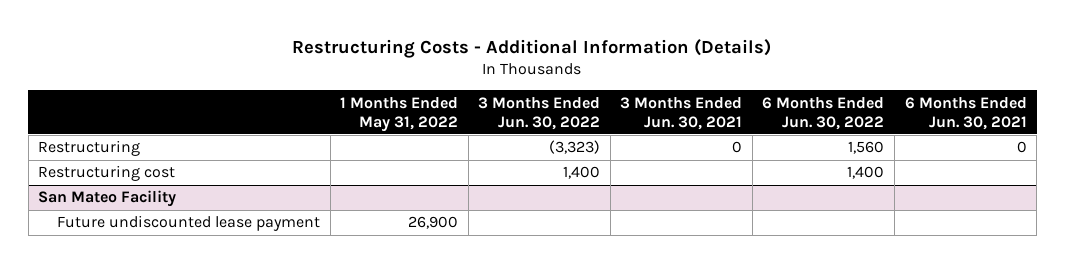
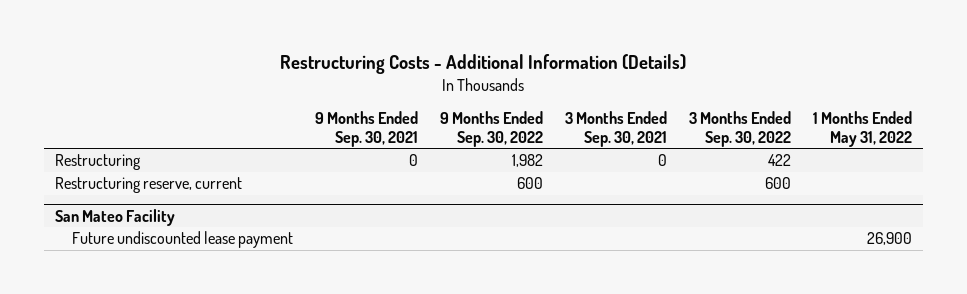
- | 1 Months Ended May 31, 2022 | 3 Months Ended Jun. 30, 2022 | 3 Months Ended Jun. 30, 2021 | 6 Months Ended Jun. 30, 2022 | 6 Months Ended Jun. 30, 2021
+ | 9 Months Ended Sep. 30, 2021 | 9 Months Ended Sep. 30, 2022 | 3 Months Ended Sep. 30, 2021 | 3 Months Ended Sep. 30, 2022 | 1 Months Ended May 31, 2022
- Restructuring cost | | 1,400 | | 1,400 |
+ Restructuring reserve, current | | 600 | | 600 |

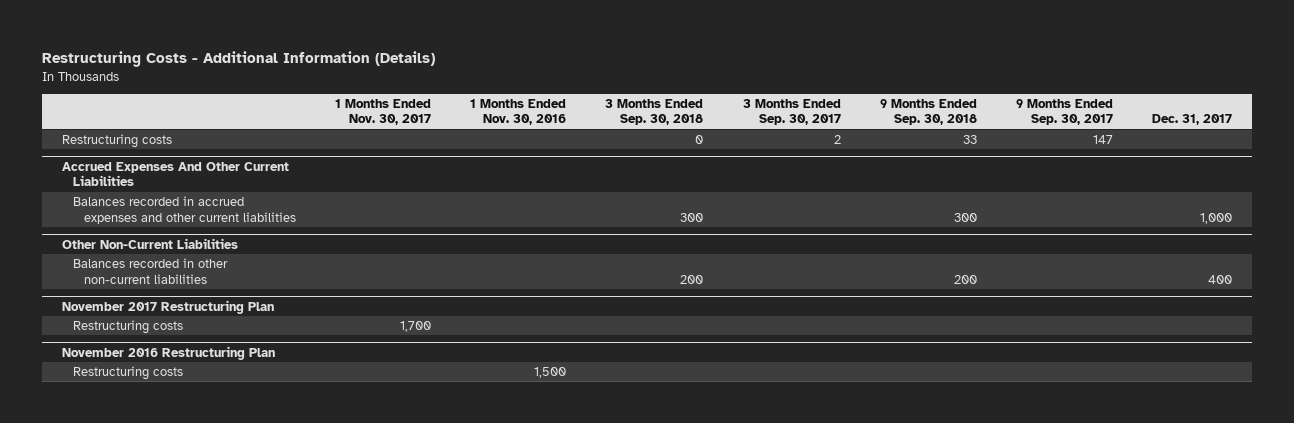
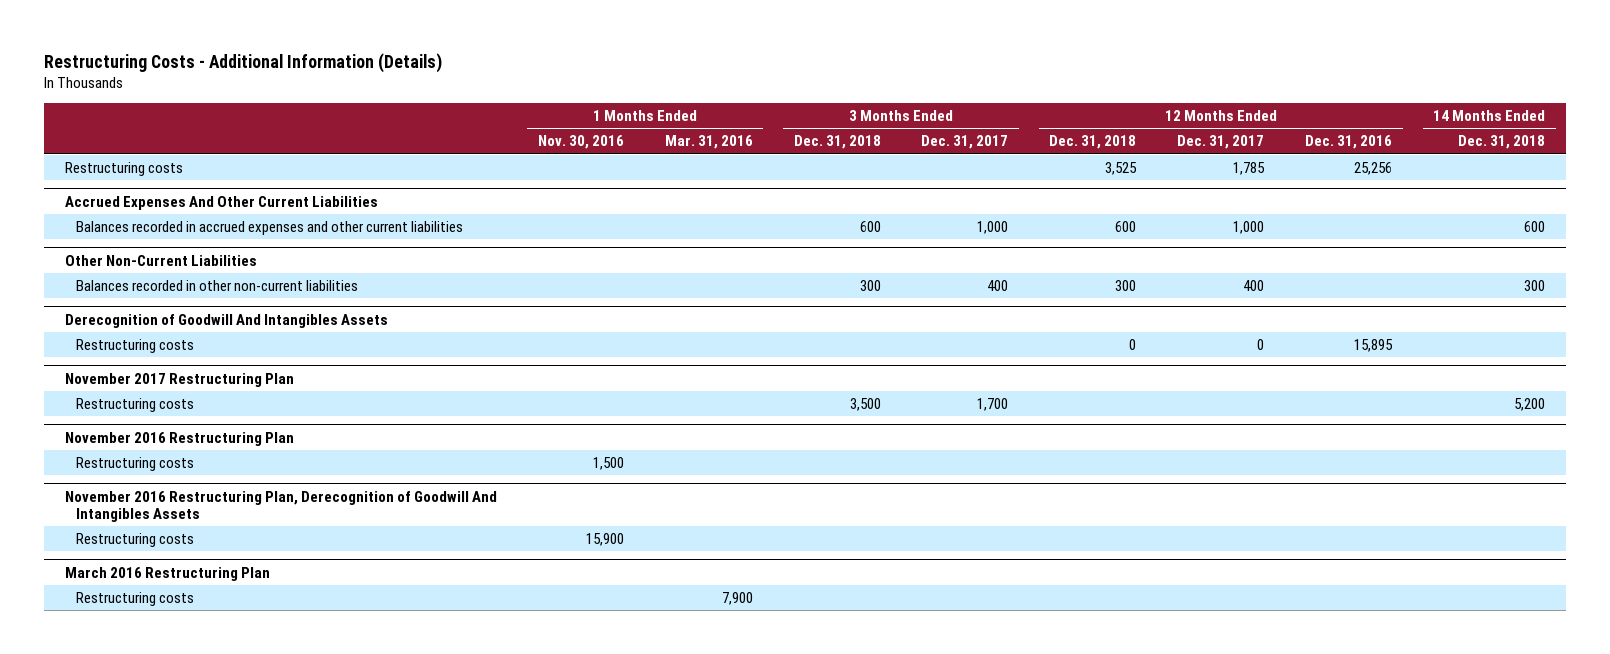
- | 1 Months Ended Nov. 30, 2017 | 1 Months Ended Nov. 30, 2016 | 3 Months Ended Sep. 30, 2018 | 3 Months Ended Sep. 30, 2017 | 9 Months Ended Sep. 30, 2018 | 9 Months Ended Sep. 30, 2017 | Dec. 31, 2017
+ | 1 Months Ended Nov. 30, 2016 | 1 Months Ended Mar. 31, 2016 | 3 Months Ended Dec. 31, 2018 | 3 Months Ended Dec. 31, 2017 | 12 Months Ended Dec. 31, 2018 | 12 Months Ended Dec. 31, 2017 | 12 Months Ended Dec. 31, 2016 | 14 Months Ended Dec. 31, 2018
+ Derecognition of Goodwill And Intangibles Assets
+ Restructuring costs | | | | | 0 | 0 | 15,895 |
+ November 2016 Restructuring Plan, Derecognition of Goodwill And Intangibles Assets
+ Restructuring costs | 15,900 | | | | | | |
+ March 2016 Restructuring Plan
+ Restructuring costs | | 7,900 | | | | | |

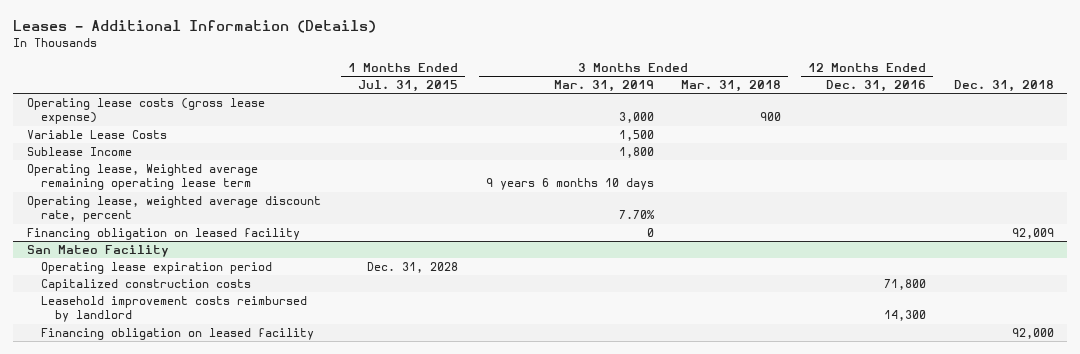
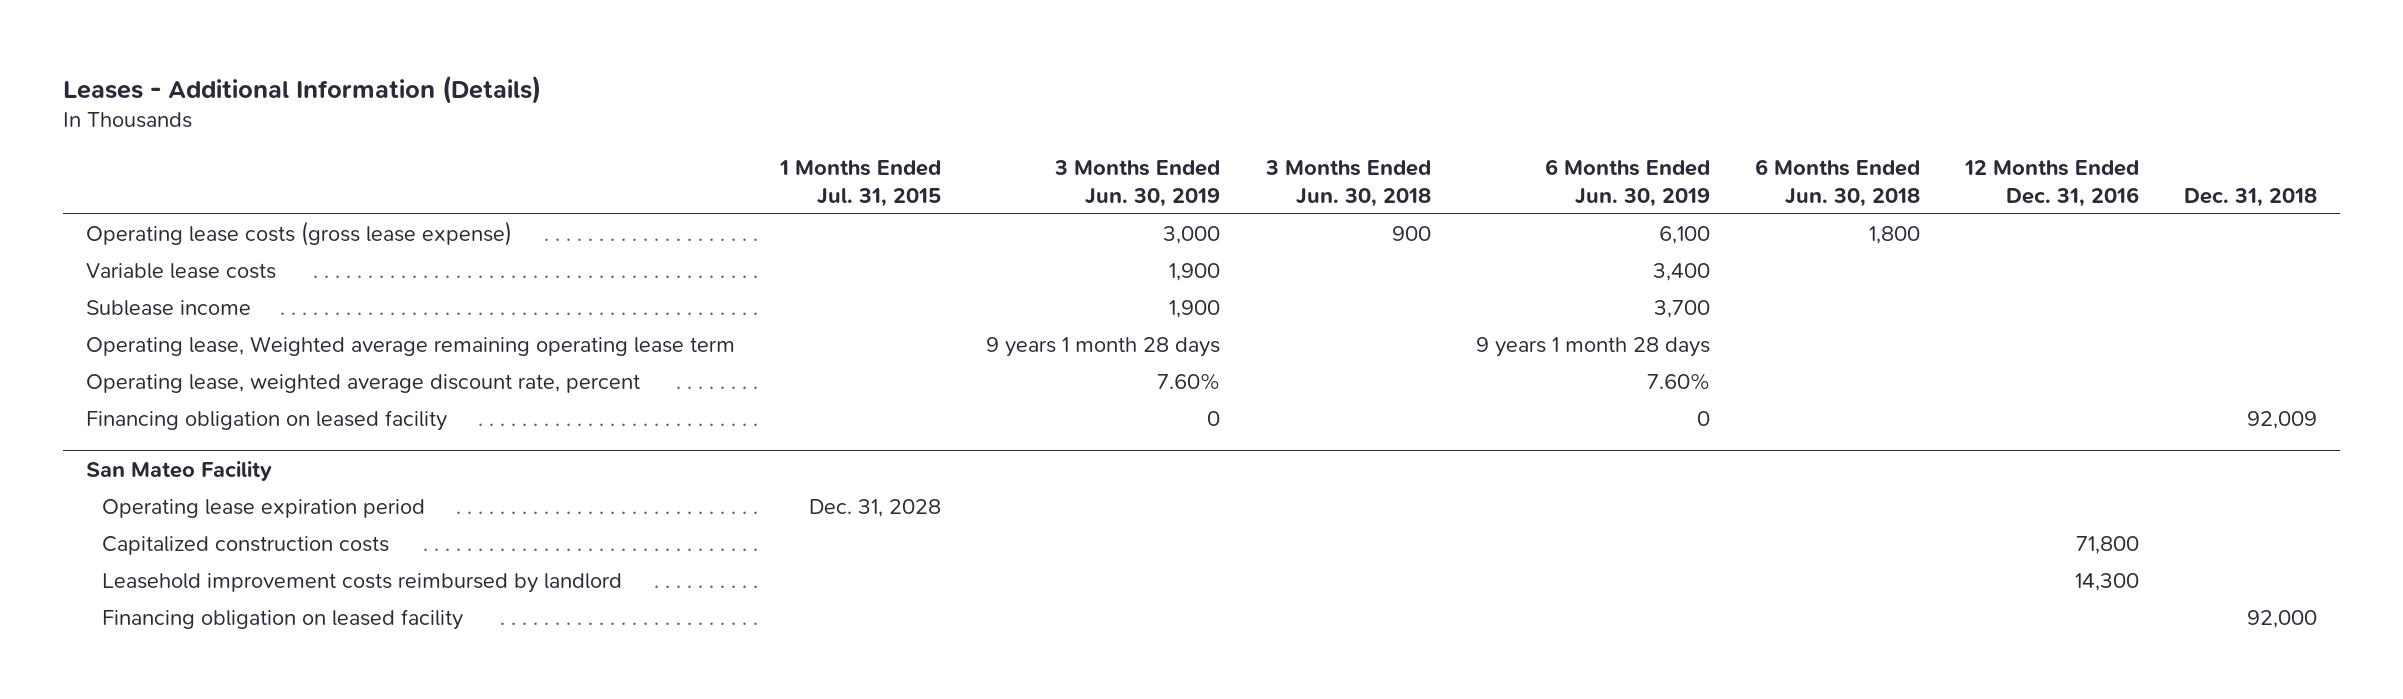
- | 1 Months Ended Jul. 31, 2015 | 3 Months Ended Mar. 31, 2019 | 3 Months Ended Mar. 31, 2018 | 12 Months Ended Dec. 31, 2016 | Dec. 31, 2018
+ | 1 Months Ended Jul. 31, 2015 | 3 Months Ended Jun. 30, 2019 | 3 Months Ended Jun. 30, 2018 | 6 Months Ended Jun. 30, 2019 | 6 Months Ended Jun. 30, 2018 | 12 Months Ended Dec. 31, 2016 | Dec. 31, 2018
- Variable Lease Costs | | 1,500 | | |
- Sublease Income | | 1,800 | | |
+ Variable lease costs | | 1,900 | | 3,400 | | |
+ Sublease income | | 1,900 | | 3,700 | | |

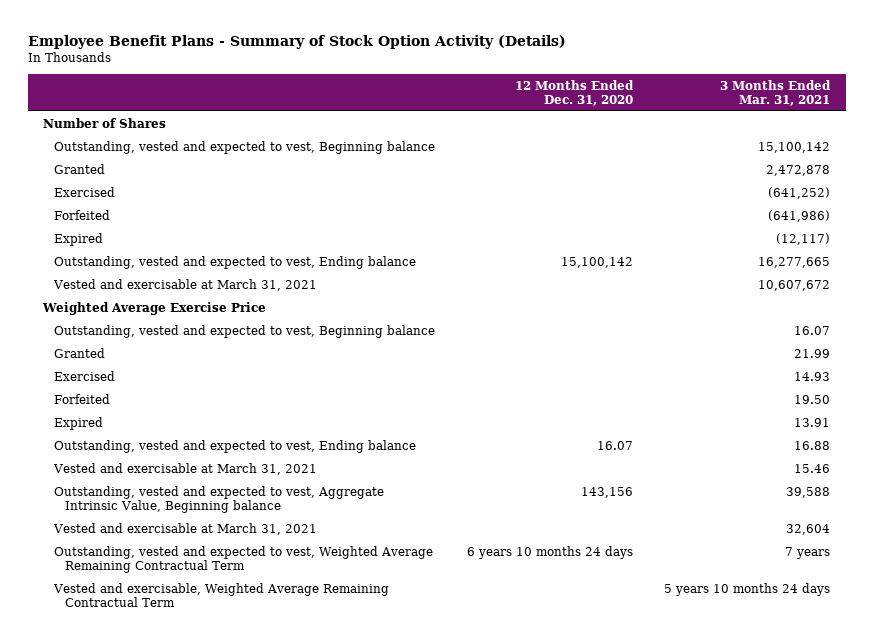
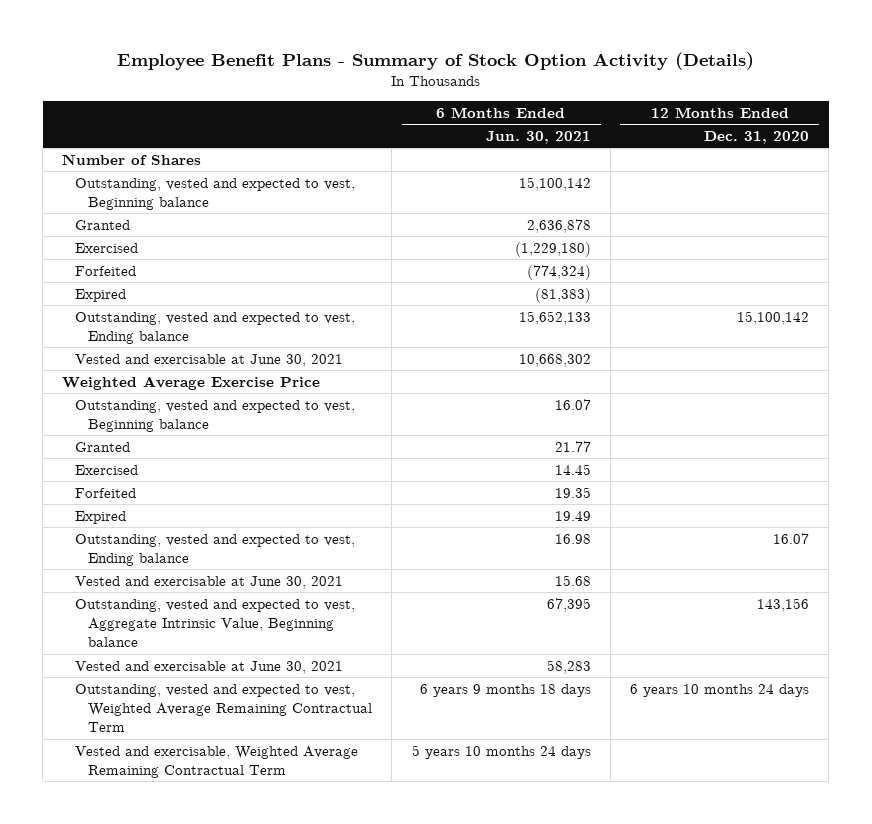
- | 12 Months Ended Dec. 31, 2020 | 3 Months Ended Mar. 31, 2021
+ | 6 Months Ended Jun. 30, 2021 | 12 Months Ended Dec. 31, 2020
- Vested and exercisable at March 31, 2021 | | 10,607,672
+ Vested and exercisable at June 30, 2021 | 10,668,302 |
- Vested and exercisable at March 31, 2021 | | 15.46
+ Vested and exercisable at June 30, 2021 | 15.68 |
- Vested and exercisable at March 31, 2021 | | 32,604
+ Vested and exercisable at June 30, 2021 | 58,283 |

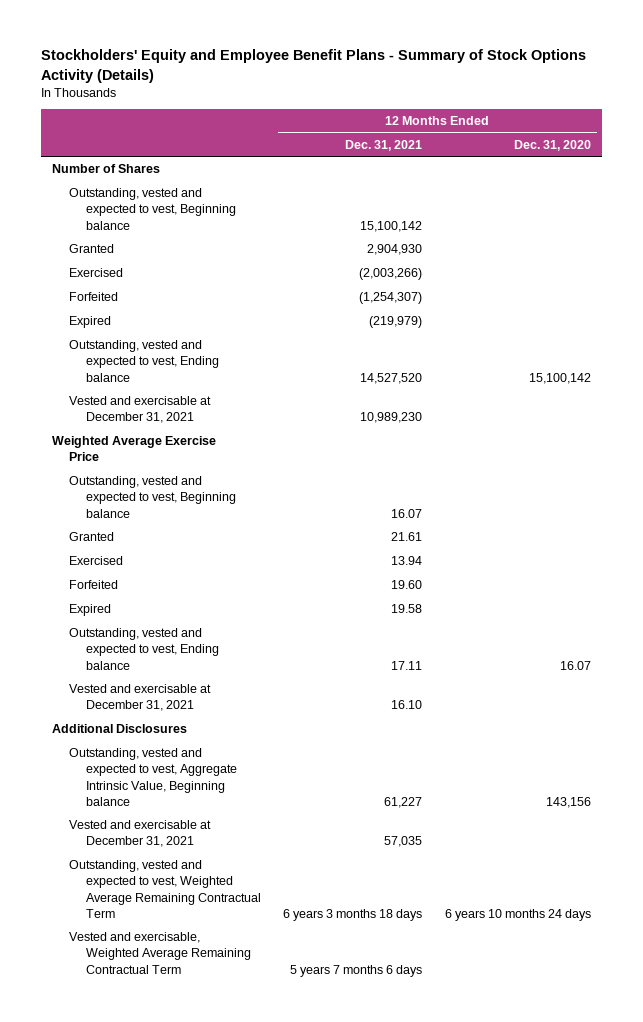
- Employee Benefit Plans - Summary of Stock Option Activity (Details)
+ Stockholders' Equity and Employee Benefit Plans - Summary of Stock Options Activity (Details)
- | 6 Months Ended Jun. 30, 2021 | 12 Months Ended Dec. 31, 2020
+ | 12 Months Ended Dec. 31, 2021 | 12 Months Ended Dec. 31, 2020
- Vested and exercisable at June 30, 2021 | 10,668,302 |
+ Vested and exercisable at December 31, 2021 | 10,989,230 |
- Vested and exercisable at June 30, 2021 | 15.68 |
+ Vested and exercisable at December 31, 2021 | 16.10 |
+ Additional Disclosures
- Vested and exercisable at June 30, 2021 | 58,283 |
+ Vested and exercisable at December 31, 2021 | 57,035 |

